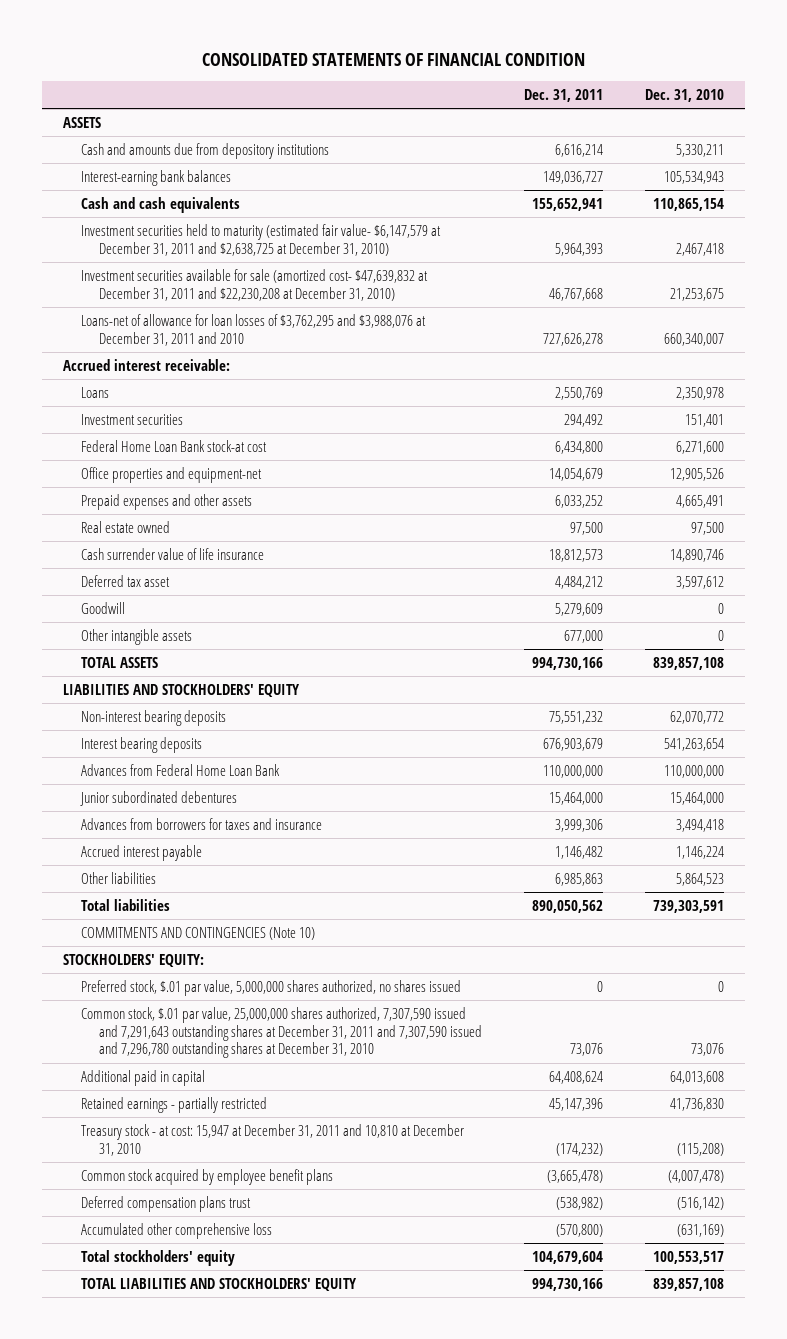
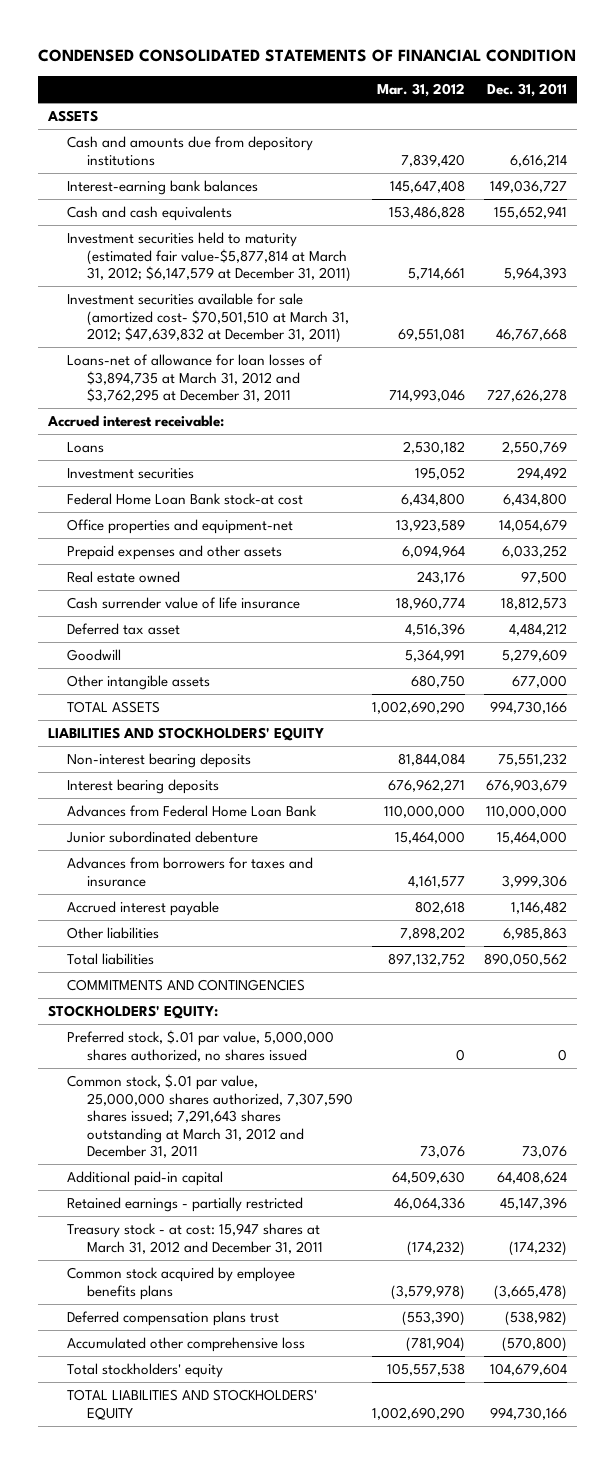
- CONSOLIDATED STATEMENTS OF FINANCIAL CONDITION
+ CONDENSED CONSOLIDATED STATEMENTS OF FINANCIAL CONDITION
- | Dec. 31, 2011 | Dec. 31, 2010
+ | Mar. 31, 2012 | Dec. 31, 2011
- Investment securities held to maturity (estimated fair value- $6,147,579 at December 31, 2011 and $2,638,725 at December 31, 2010) | 5,964,393 | 2,467,418
- Investment securities available for sale (amortized cost- $47,639,832 at December 31, 2011 and $22,230,208 at December 31, 2010) | 46,767,668 | 21,253,675
- Loans-net of allowance for loan losses of $3,762,295 and $3,988,076 at December 31, 2011 and 2010 | 727,626,278 | 660,340,007
+ Investment securities held to maturity (estimated fair value-$5,877,814 at March 31, 2012; $6,147,579 at December 31, 2011) | 5,714,661 | 5,964,393
+ Investment securities available for sale (amortized cost- $70,501,510 at March 31, 2012; $47,639,832 at December 31, 2011) | 69,551,081 | 46,767,668
+ Loans-net of allowance for loan losses of $3,894,735 at March 31, 2012 and $3,762,295 at December 31, 2011 | 714,993,046 | 727,626,278
- Junior subordinated debentures | 15,464,000 | 15,464,000
+ Junior subordinated debenture | 15,464,000 | 15,464,000
- COMMITMENTS AND CONTINGENCIES (Note 10)
+ COMMITMENTS AND CONTINGENCIES
- Common stock, $.01 par value, 25,000,000 shares authorized, 7,307,590 issued and 7,291,643 outstanding shares at December 31, 2011 and 7,307,590 issued and 7,296,780 outstanding shares at December 31, 2010 | 73,076 | 73,076
- Additional paid in capital | 64,408,624 | 64,013,608
+ Common stock, $.01 par value, 25,000,000 shares authorized, 7,307,590 shares issued; 7,291,643 shares outstanding at March 31, 2012 and December 31, 2011 | 73,076 | 73,076
+ Additional paid-in capital | 64,509,630 | 64,408,624
- Treasury stock - at cost: 15,947 at December 31, 2011 and 10,810 at December 31, 2010 | (174,232) | (115,208)
- Common stock acquired by employee benefit plans | (3,665,478) | (4,007,478)
+ Treasury stock - at cost: 15,947 shares at March 31, 2012 and December 31, 2011 | (174,232) | (174,232)
+ Common stock acquired by employee benefits plans | (3,579,978) | (3,665,478)

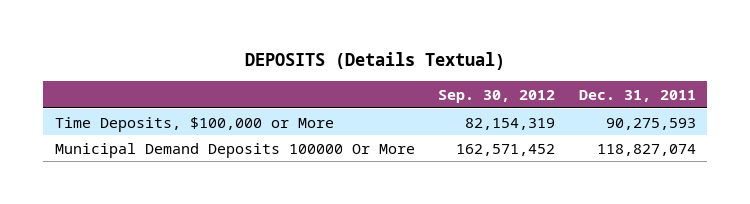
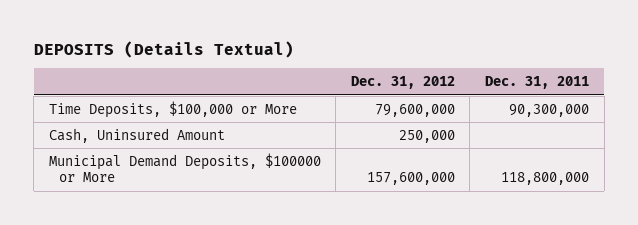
- | Sep. 30, 2012 | Dec. 31, 2011
+ | Dec. 31, 2012 | Dec. 31, 2011
- Time Deposits, $100,000 or More | 82,154,319 | 90,275,593
- Municipal Demand Deposits 100000 Or More | 162,571,452 | 118,827,074
+ Time Deposits, $100,000 or More | 79,600,000 | 90,300,000
+ Cash, Uninsured Amount | 250,000 |
+ Municipal Demand Deposits, $100000 or More | 157,600,000 | 118,800,000

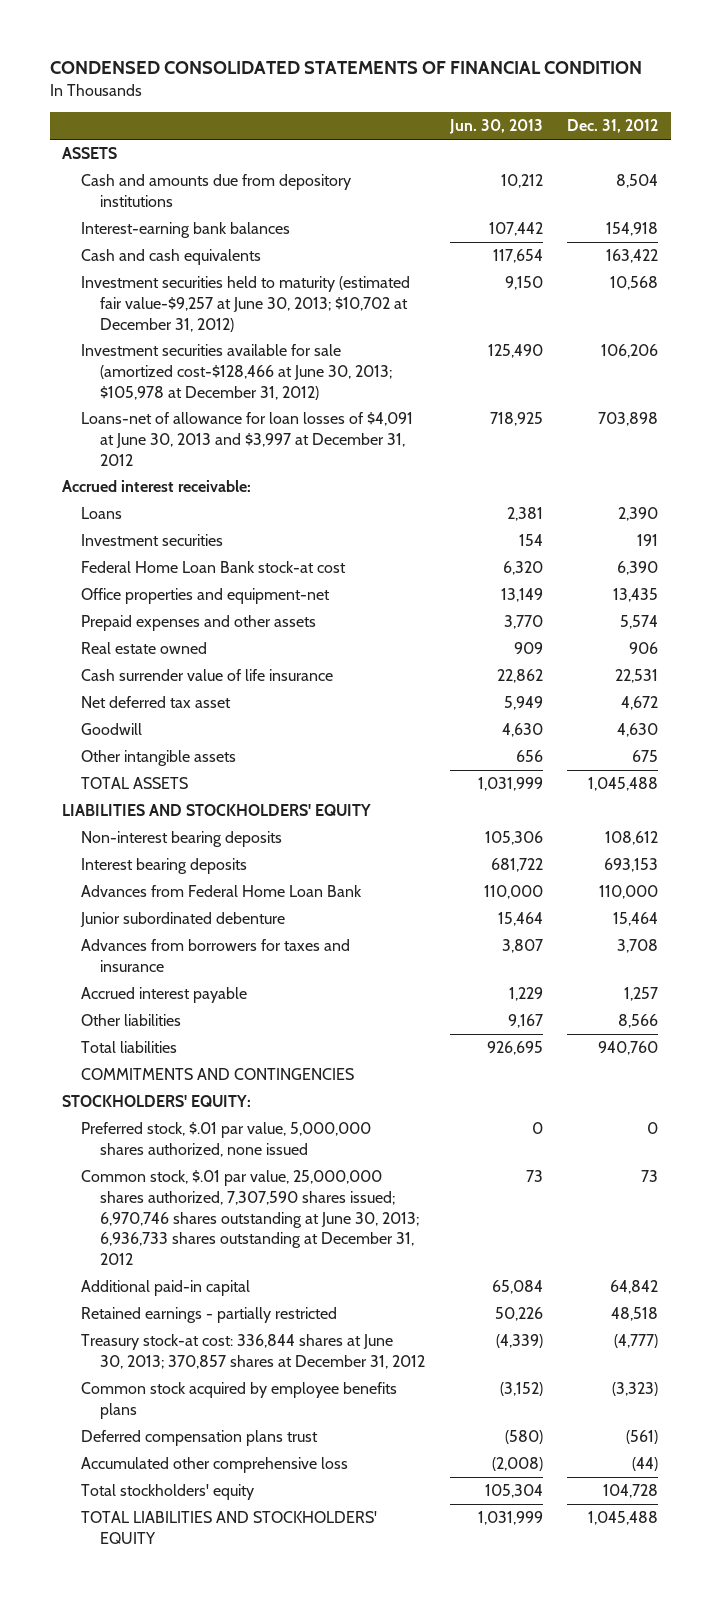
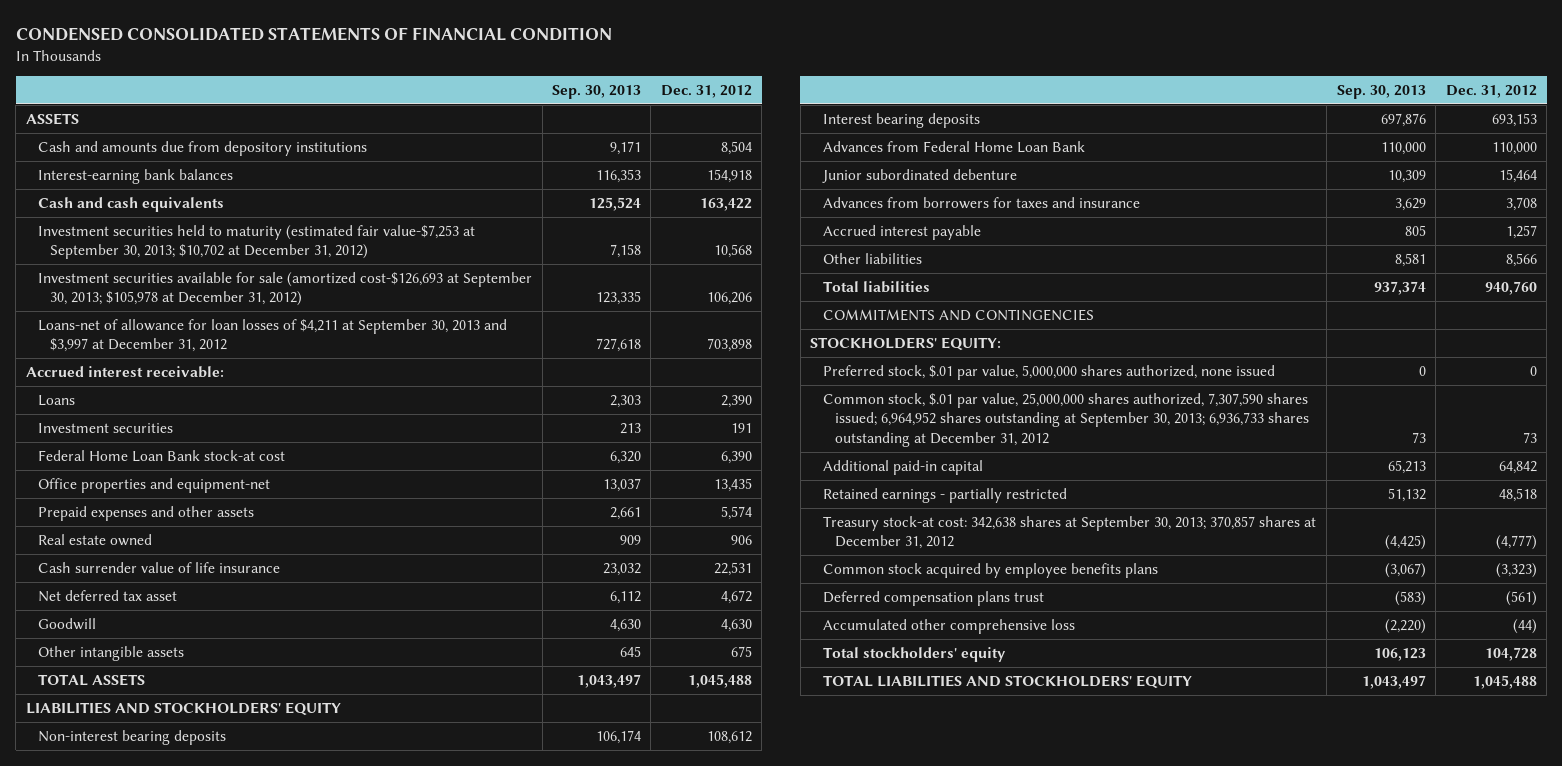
- | Jun. 30, 2013 | Dec. 31, 2012
+ | Sep. 30, 2013 | Dec. 31, 2012
- Investment securities held to maturity (estimated fair value-$9,257 at June 30, 2013; $10,702 at December 31, 2012) | 9,150 | 10,568
- Investment securities available for sale (amortized cost-$128,466 at June 30, 2013; $105,978 at December 31, 2012) | 125,490 | 106,206
- Loans-net of allowance for loan losses of $4,091 at June 30, 2013 and $3,997 at December 31, 2012 | 718,925 | 703,898
+ Investment securities held to maturity (estimated fair value-$7,253 at September 30, 2013; $10,702 at December 31, 2012) | 7,158 | 10,568
+ Investment securities available for sale (amortized cost-$126,693 at September 30, 2013; $105,978 at December 31, 2012) | 123,335 | 106,206
+ Loans-net of allowance for loan losses of $4,211 at September 30, 2013 and $3,997 at December 31, 2012 | 727,618 | 703,898
- Common stock, $.01 par value, 25,000,000 shares authorized, 7,307,590 shares issued; 6,970,746 shares outstanding at June 30, 2013; 6,936,733 shares outstanding at December 31, 2012 | 73 | 73
+ Common stock, $.01 par value, 25,000,000 shares authorized, 7,307,590 shares issued; 6,964,952 shares outstanding at September 30, 2013; 6,936,733 shares outstanding at December 31, 2012 | 73 | 73
- Treasury stock-at cost: 336,844 shares at June 30, 2013; 370,857 shares at December 31, 2012 | (4,339) | (4,777)
+ Treasury stock-at cost: 342,638 shares at September 30, 2013; 370,857 shares at December 31, 2012 | (4,425) | (4,777)

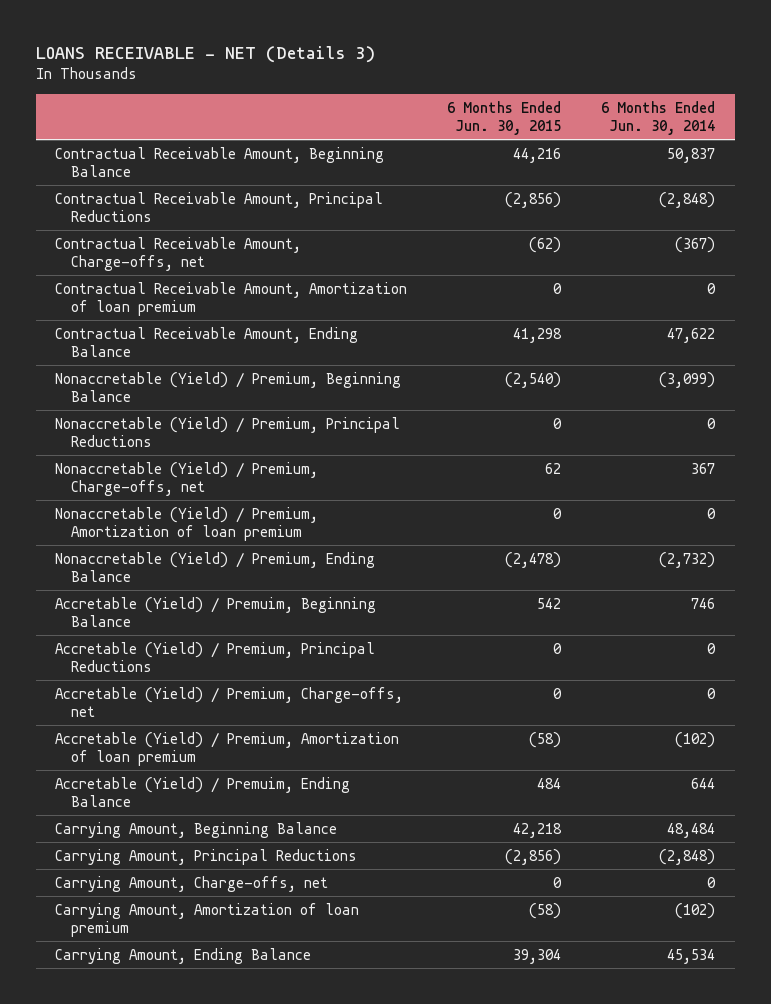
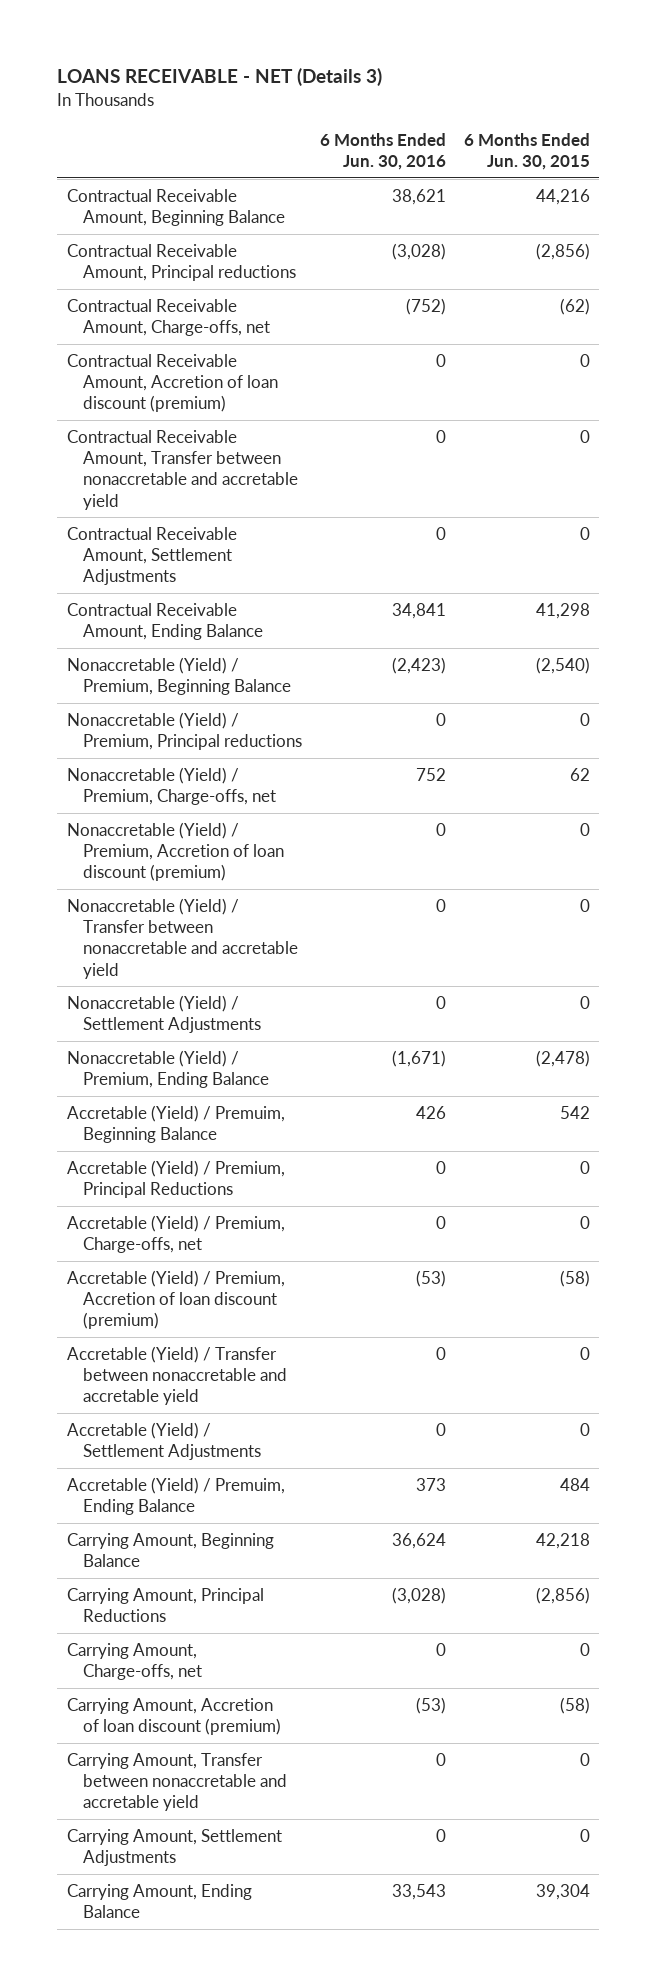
- | 6 Months Ended Jun. 30, 2015 | 6 Months Ended Jun. 30, 2014
+ | 6 Months Ended Jun. 30, 2016 | 6 Months Ended Jun. 30, 2015
- Contractual Receivable Amount, Principal Reductions | (2,856) | (2,848)
+ Contractual Receivable Amount, Principal reductions | (3,028) | (2,856)
- Contractual Receivable Amount, Amortization of loan premium | 0 | 0
+ Contractual Receivable Amount, Accretion of loan discount (premium) | 0 | 0
+ Contractual Receivable Amount, Transfer between nonaccretable and accretable yield | 0 | 0
+ Contractual Receivable Amount, Settlement Adjustments | 0 | 0
- Nonaccretable (Yield) / Premium, Principal Reductions | 0 | 0
+ Nonaccretable (Yield) / Premium, Principal reductions | 0 | 0
- Nonaccretable (Yield) / Premium, Amortization of loan premium | 0 | 0
+ Nonaccretable (Yield) / Premium, Accretion of loan discount (premium) | 0 | 0
+ Nonaccretable (Yield) / Transfer between nonaccretable and accretable yield | 0 | 0
+ Nonaccretable (Yield) / Settlement Adjustments | 0 | 0
- Accretable (Yield) / Premium, Amortization of loan premium | (58) | (102)
+ Accretable (Yield) / Premium, Accretion of loan discount (premium) | (53) | (58)
+ Accretable (Yield) / Transfer between nonaccretable and accretable yield | 0 | 0
+ Accretable (Yield) / Settlement Adjustments | 0 | 0
- Carrying Amount, Amortization of loan premium | (58) | (102)
+ Carrying Amount, Accretion of loan discount (premium) | (53) | (58)
+ Carrying Amount, Transfer between nonaccretable and accretable yield | 0 | 0
+ Carrying Amount, Settlement Adjustments | 0 | 0

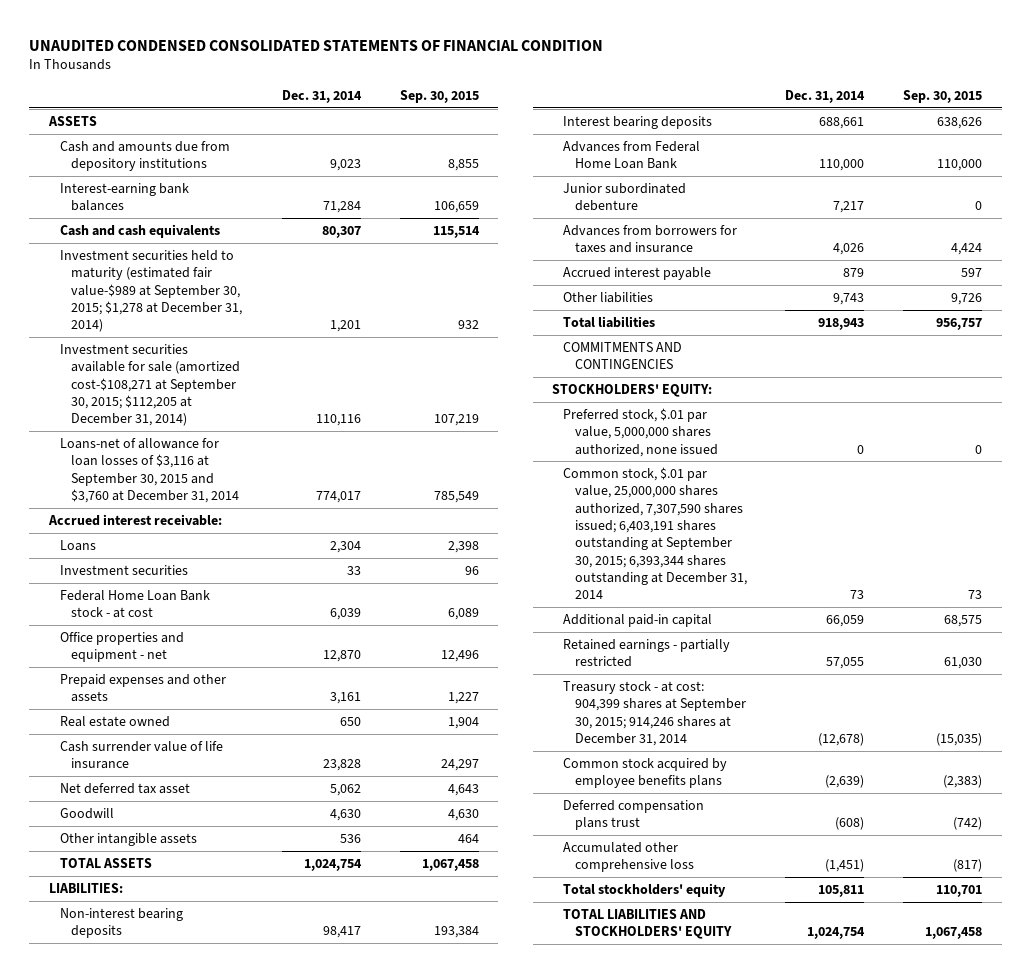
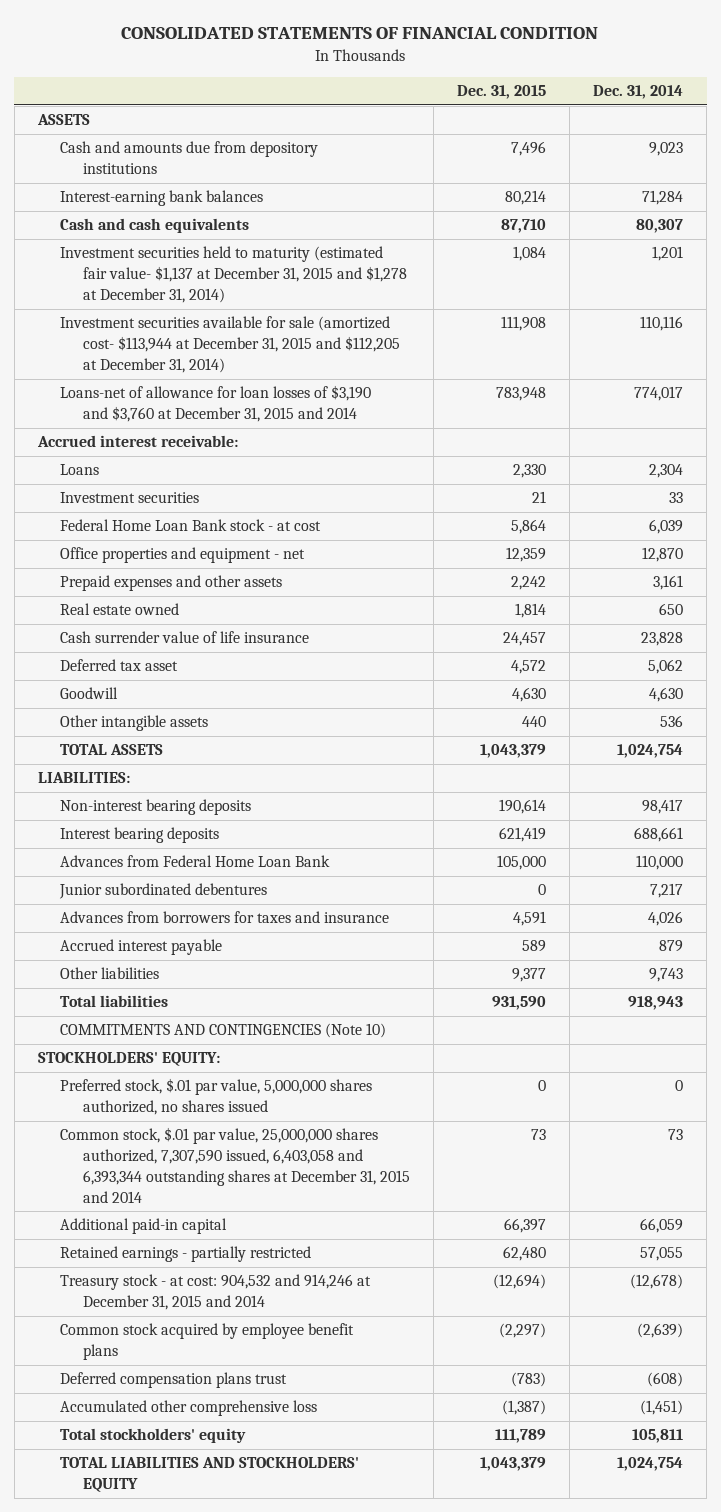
- UNAUDITED CONDENSED CONSOLIDATED STATEMENTS OF FINANCIAL CONDITION
+ CONSOLIDATED STATEMENTS OF FINANCIAL CONDITION
- | Dec. 31, 2014 | Sep. 30, 2015
+ | Dec. 31, 2015 | Dec. 31, 2014
- Investment securities held to maturity (estimated fair value-$989 at September 30, 2015; $1,278 at December 31, 2014) | 1,201 | 932
- Investment securities available for sale (amortized cost-$108,271 at September 30, 2015; $112,205 at December 31, 2014) | 110,116 | 107,219
- Loans-net of allowance for loan losses of $3,116 at September 30, 2015 and $3,760 at December 31, 2014 | 774,017 | 785,549
+ Investment securities held to maturity (estimated fair value- $1,137 at December 31, 2015 and $1,278 at December 31, 2014) | 1,084 | 1,201
+ Investment securities available for sale (amortized cost- $113,944 at December 31, 2015 and $112,205 at December 31, 2014) | 111,908 | 110,116
+ Loans-net of allowance for loan losses of $3,190 and $3,760 at December 31, 2015 and 2014 | 783,948 | 774,017
- Net deferred tax asset | 5,062 | 4,643
+ Deferred tax asset | 4,572 | 5,062
- Junior subordinated debenture | 7,217 | 0
+ Junior subordinated debentures | 0 | 7,217
- COMMITMENTS AND CONTINGENCIES
+ COMMITMENTS AND CONTINGENCIES (Note 10)
- Preferred stock, $.01 par value, 5,000,000 shares authorized, none issued | 0 | 0
- Common stock, $.01 par value, 25,000,000 shares authorized, 7,307,590 shares issued; 6,403,191 shares outstanding at September 30, 2015; 6,393,344 shares outstanding at December 31, 2014 | 73 | 73
+ Preferred stock, $.01 par value, 5,000,000 shares authorized, no shares issued | 0 | 0
+ Common stock, $.01 par value, 25,000,000 shares authorized, 7,307,590 issued, 6,403,058 and 6,393,344 outstanding shares at December 31, 2015 and 2014 | 73 | 73
- Treasury stock - at cost: 904,399 shares at September 30, 2015; 914,246 shares at December 31, 2014 | (12,678) | (15,035)
- Common stock acquired by employee benefits plans | (2,639) | (2,383)
+ Treasury stock - at cost: 904,532 and 914,246 at December 31, 2015 and 2014 | (12,694) | (12,678)
+ Common stock acquired by employee benefit plans | (2,297) | (2,639)

